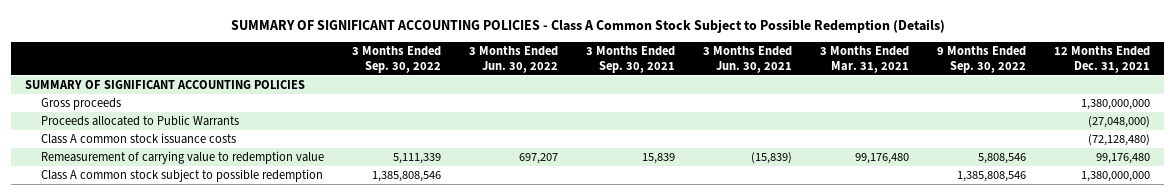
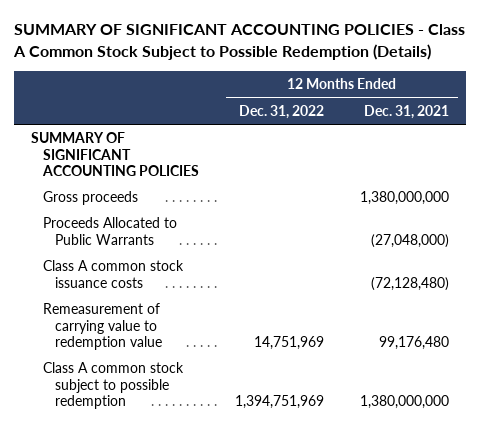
- | 3 Months Ended Sep. 30, 2022 | 3 Months Ended Jun. 30, 2022 | 3 Months Ended Sep. 30, 2021 | 3 Months Ended Jun. 30, 2021 | 3 Months Ended Mar. 31, 2021 | 9 Months Ended Sep. 30, 2022 | 12 Months Ended Dec. 31, 2021
+ | 12 Months Ended Dec. 31, 2022 | 12 Months Ended Dec. 31, 2021
- Proceeds allocated to Public Warrants | | | | | | | (27,048,000)
+ Proceeds Allocated to Public Warrants | | (27,048,000)

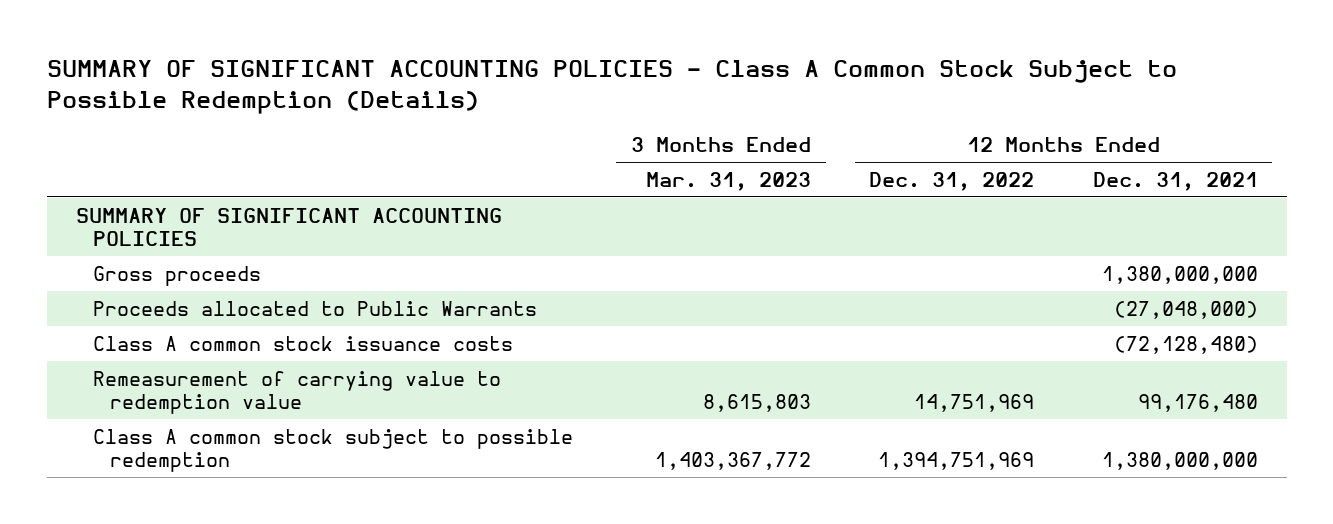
- | 12 Months Ended Dec. 31, 2022 | 12 Months Ended Dec. 31, 2021
+ | 3 Months Ended Mar. 31, 2023 | 12 Months Ended Dec. 31, 2022 | 12 Months Ended Dec. 31, 2021
- Proceeds Allocated to Public Warrants | | (27,048,000)
+ Proceeds allocated to Public Warrants | | | (27,048,000)

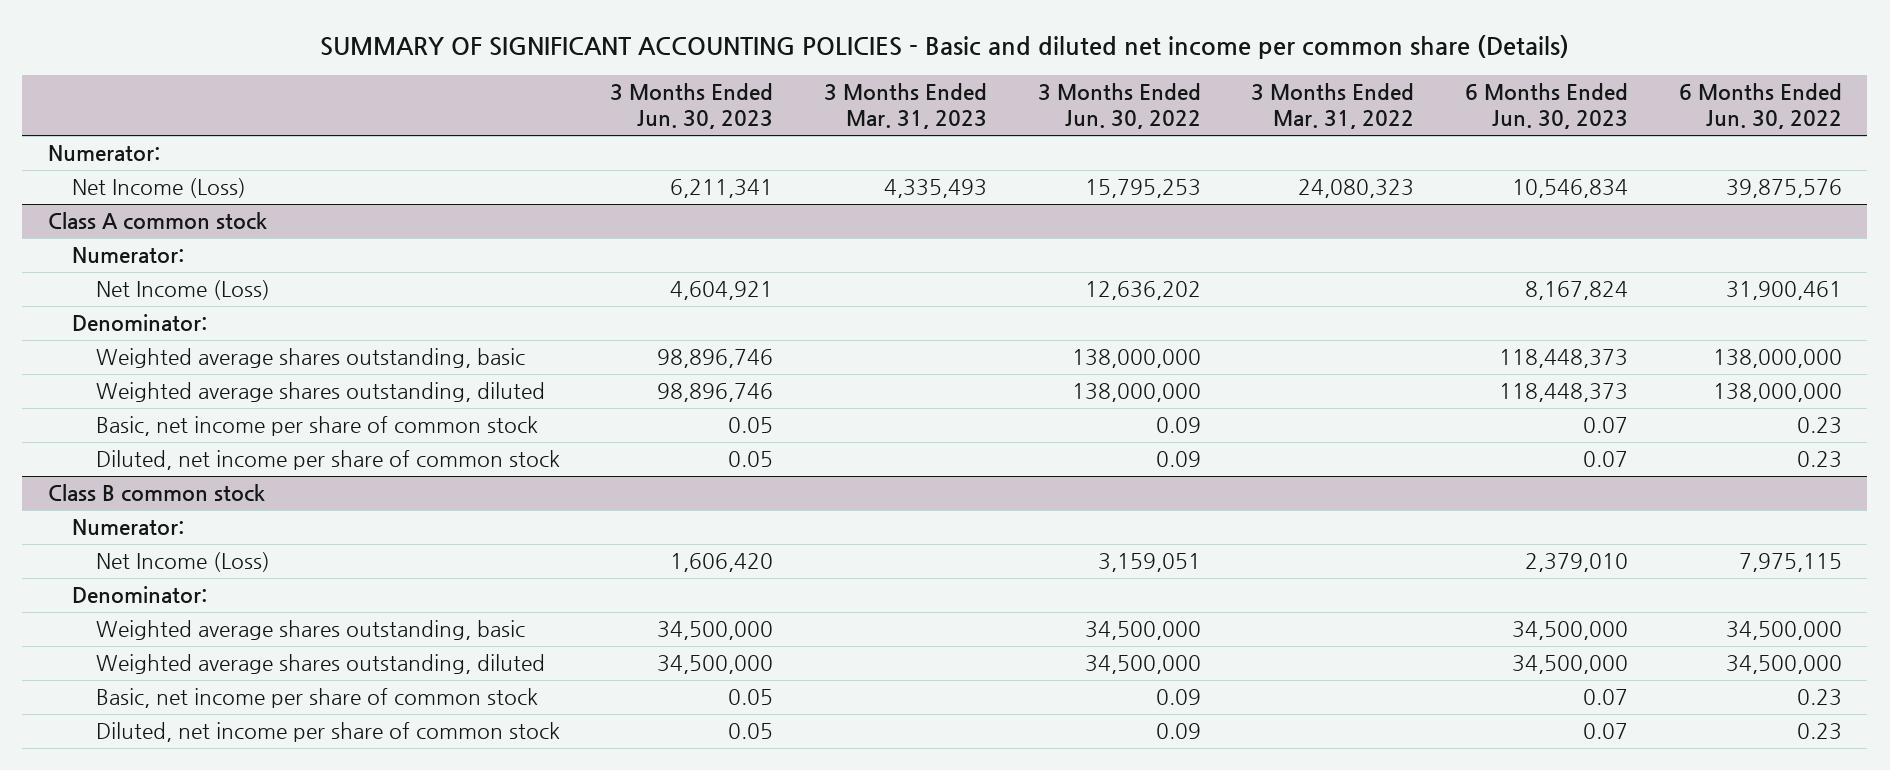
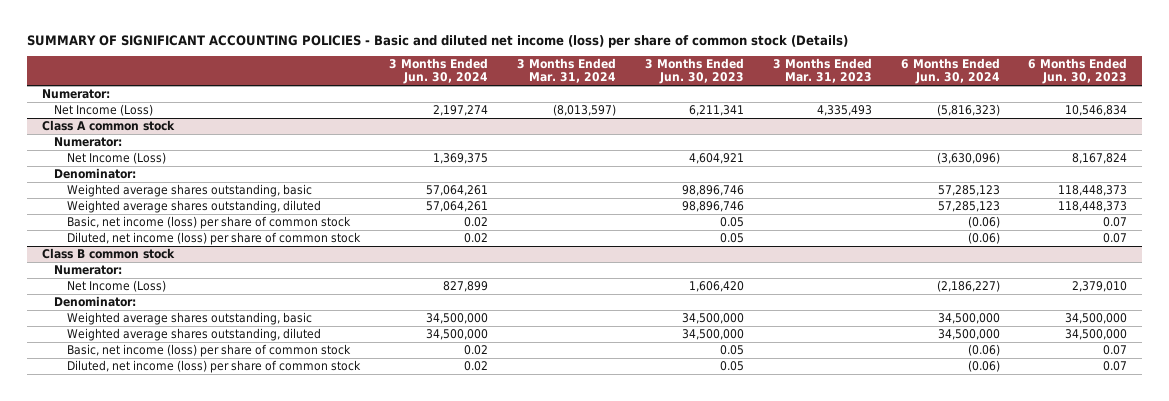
- SUMMARY OF SIGNIFICANT ACCOUNTING POLICIES - Basic and diluted net income per common share (Details)
+ SUMMARY OF SIGNIFICANT ACCOUNTING POLICIES - Basic and diluted net income (loss) per share of common stock (Details)
- | 3 Months Ended Jun. 30, 2023 | 3 Months Ended Mar. 31, 2023 | 3 Months Ended Jun. 30, 2022 | 3 Months Ended Mar. 31, 2022 | 6 Months Ended Jun. 30, 2023 | 6 Months Ended Jun. 30, 2022
+ | 3 Months Ended Jun. 30, 2024 | 3 Months Ended Mar. 31, 2024 | 3 Months Ended Jun. 30, 2023 | 3 Months Ended Mar. 31, 2023 | 6 Months Ended Jun. 30, 2024 | 6 Months Ended Jun. 30, 2023
@ Class A common stock
- Basic, net income per share of common stock | 0.05 | | 0.09 | | 0.07 | 0.23
- Diluted, net income per share of common stock | 0.05 | | 0.09 | | 0.07 | 0.23
+ Basic, net income (loss) per share of common stock | 0.02 | | 0.05 | | (0.06) | 0.07
+ Diluted, net income (loss) per share of common stock | 0.02 | | 0.05 | | (0.06) | 0.07
@ Class B common stock
- Basic, net income per share of common stock | 0.05 | | 0.09 | | 0.07 | 0.23
- Diluted, net income per share of common stock | 0.05 | | 0.09 | | 0.07 | 0.23
+ Basic, net income (loss) per share of common stock | 0.02 | | 0.05 | | (0.06) | 0.07
+ Diluted, net income (loss) per share of common stock | 0.02 | | 0.05 | | (0.06) | 0.07

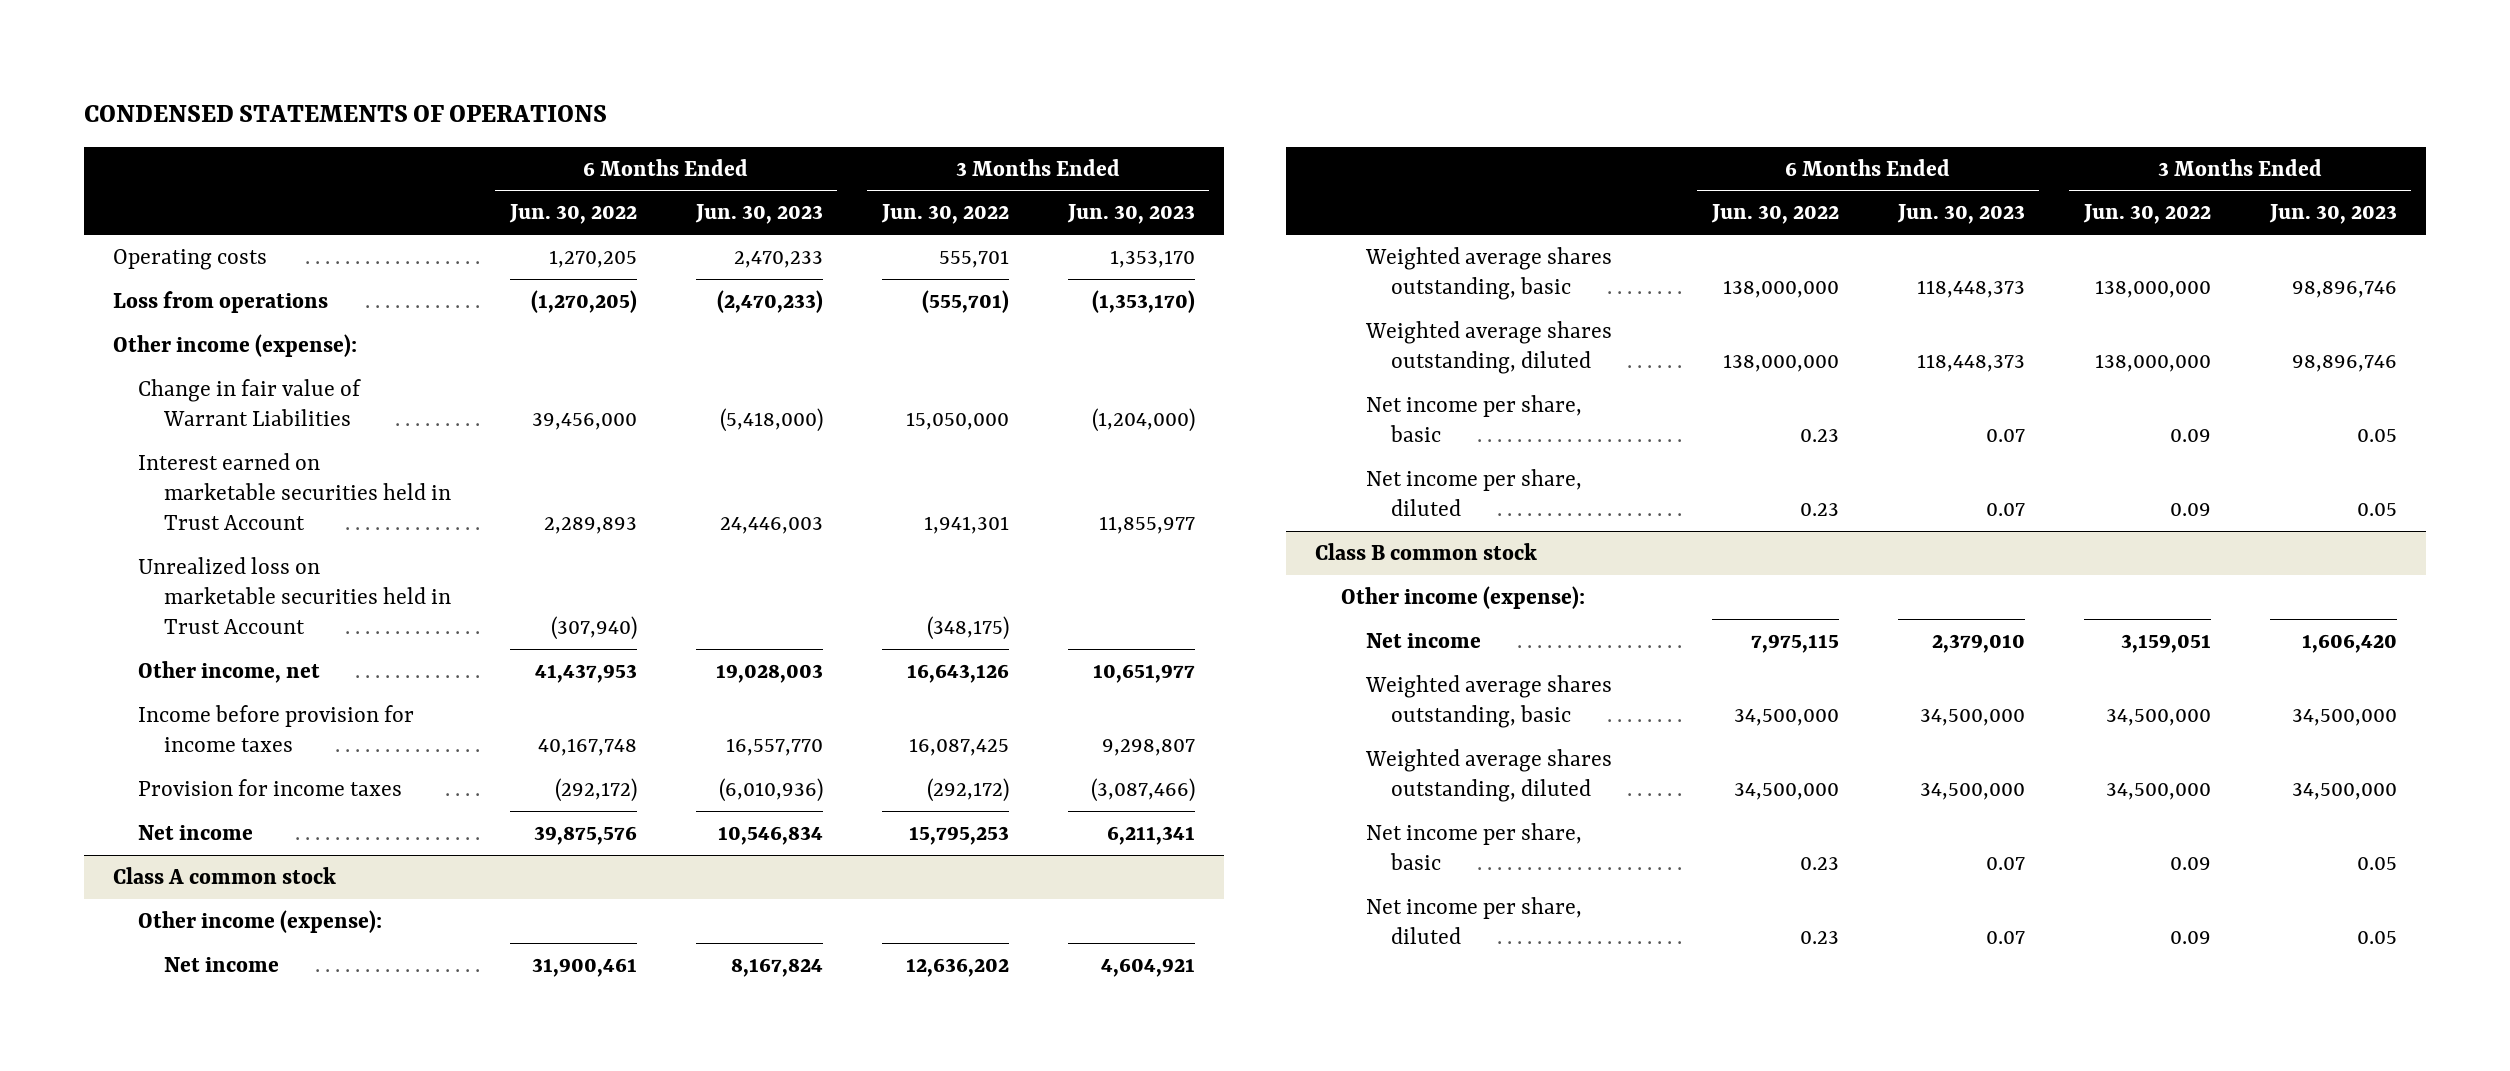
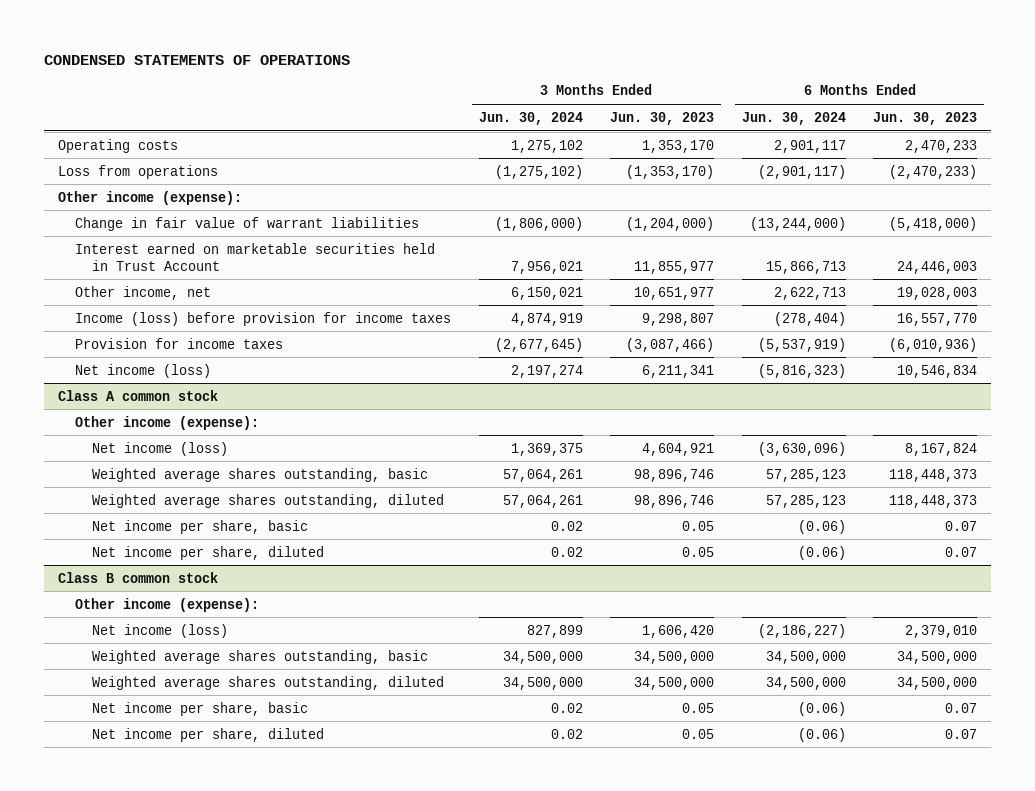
- | 6 Months Ended Jun. 30, 2022 | 6 Months Ended Jun. 30, 2023 | 3 Months Ended Jun. 30, 2022 | 3 Months Ended Jun. 30, 2023
+ | 3 Months Ended Jun. 30, 2024 | 3 Months Ended Jun. 30, 2023 | 6 Months Ended Jun. 30, 2024 | 6 Months Ended Jun. 30, 2023
- Change in fair value of Warrant Liabilities | 39,456,000 | (5,418,000) | 15,050,000 | (1,204,000)
+ Change in fair value of warrant liabilities | (1,806,000) | (1,204,000) | (13,244,000) | (5,418,000)
- Unrealized loss on marketable securities held in Trust Account | (307,940) | | (348,175) |
- Income before provision for income taxes | 40,167,748 | 16,557,770 | 16,087,425 | 9,298,807
+ Income (loss) before provision for income taxes | 4,874,919 | 9,298,807 | (278,404) | 16,557,770
- Net income | 39,875,576 | 10,546,834 | 15,795,253 | 6,211,341
+ Net income (loss) | 2,197,274 | 6,211,341 | (5,816,323) | 10,546,834
@ Class A common stock
- Net income | 31,900,461 | 8,167,824 | 12,636,202 | 4,604,921
+ Net income (loss) | 1,369,375 | 4,604,921 | (3,630,096) | 8,167,824
@ Class B common stock
- Net income | 7,975,115 | 2,379,010 | 3,159,051 | 1,606,420
+ Net income (loss) | 827,899 | 1,606,420 | (2,186,227) | 2,379,010

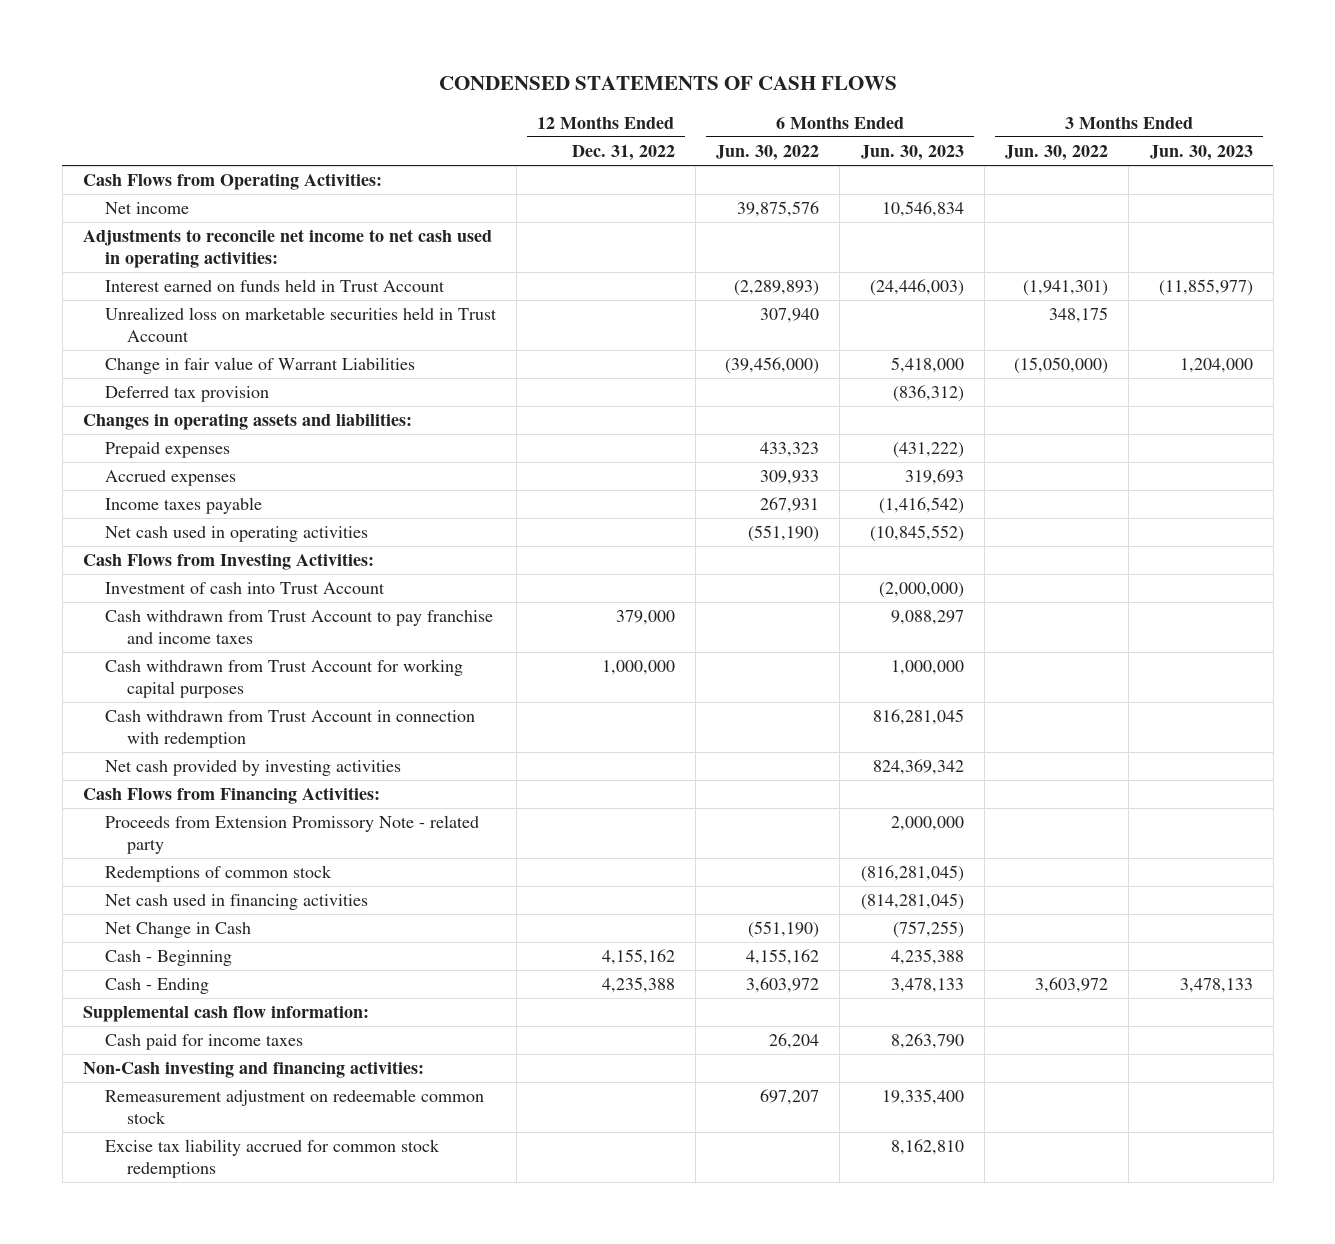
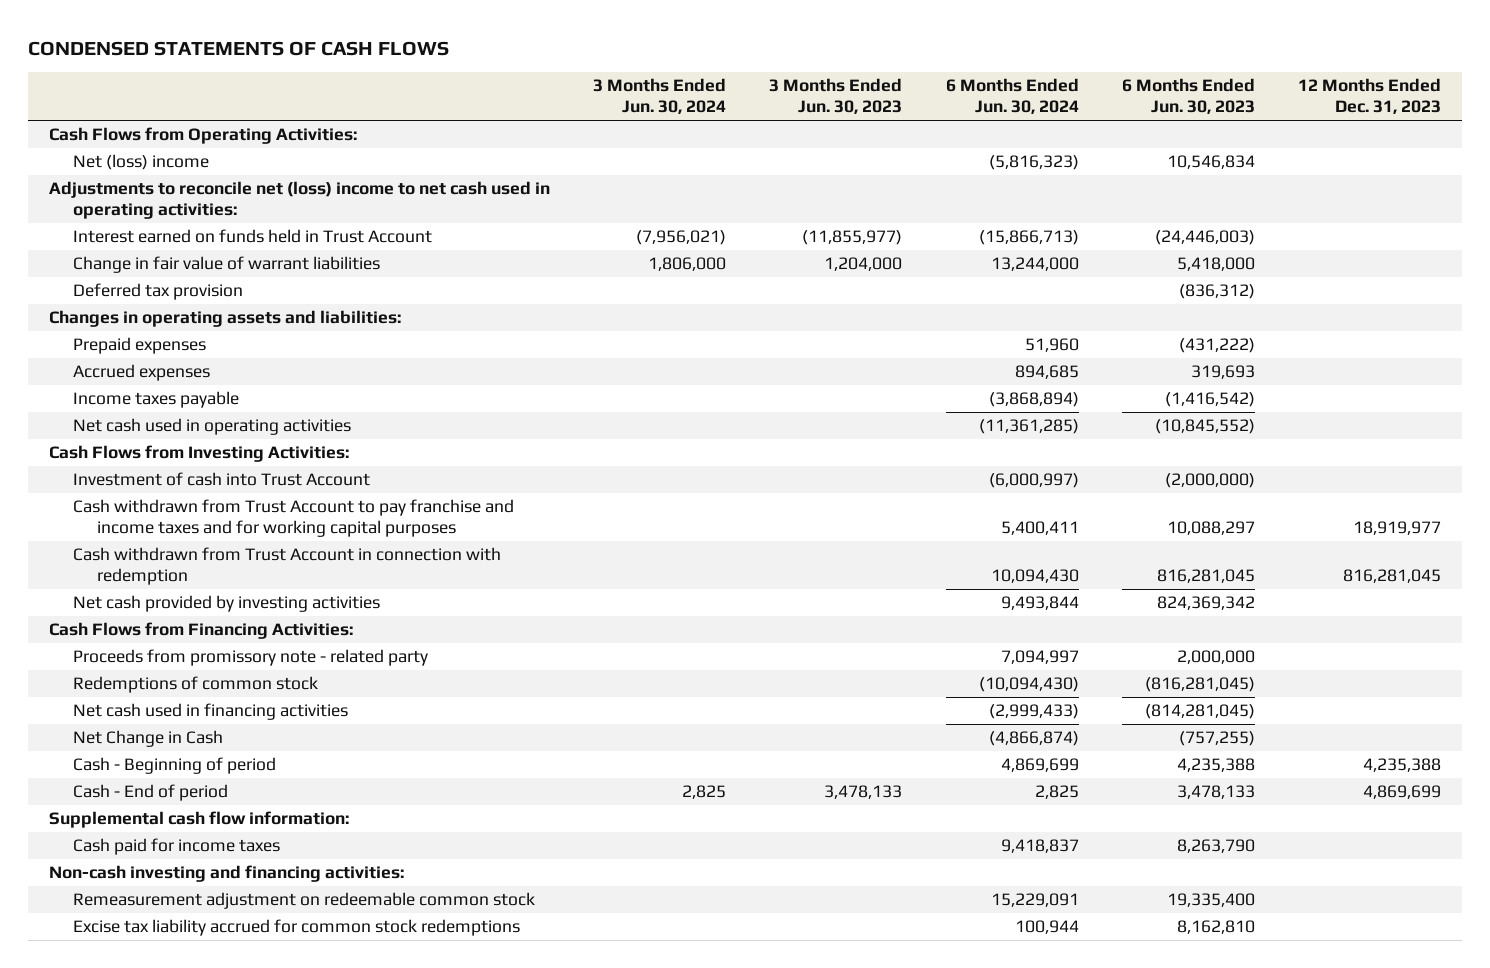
- | 12 Months Ended Dec. 31, 2022 | 6 Months Ended Jun. 30, 2022 | 6 Months Ended Jun. 30, 2023 | 3 Months Ended Jun. 30, 2022 | 3 Months Ended Jun. 30, 2023
+ | 3 Months Ended Jun. 30, 2024 | 3 Months Ended Jun. 30, 2023 | 6 Months Ended Jun. 30, 2024 | 6 Months Ended Jun. 30, 2023 | 12 Months Ended Dec. 31, 2023
- Net income | | 39,875,576 | 10,546,834 | |
- Adjustments to reconcile net income to net cash used in operating activities:
+ Net (loss) income | | | (5,816,323) | 10,546,834 |
+ Adjustments to reconcile net (loss) income to net cash used in operating activities:
- Unrealized loss on marketable securities held in Trust Account | | 307,940 | | 348,175 |
- Change in fair value of Warrant Liabilities | | (39,456,000) | 5,418,000 | (15,050,000) | 1,204,000
+ Change in fair value of warrant liabilities | 1,806,000 | 1,204,000 | 13,244,000 | 5,418,000 |
- Cash withdrawn from Trust Account to pay franchise and income taxes | 379,000 | | 9,088,297 | |
- Cash withdrawn from Trust Account for working capital purposes | 1,000,000 | | 1,000,000 | |
+ Cash withdrawn from Trust Account to pay franchise and income taxes and for working capital purposes | | | 5,400,411 | 10,088,297 | 18,919,977
- Proceeds from Extension Promissory Note - related party | | | 2,000,000 | |
+ Proceeds from promissory note - related party | | | 7,094,997 | 2,000,000 |
- Cash - Beginning | 4,155,162 | 4,155,162 | 4,235,388 | |
- Cash - Ending | 4,235,388 | 3,603,972 | 3,478,133 | 3,603,972 | 3,478,133
+ Cash - Beginning of period | | | 4,869,699 | 4,235,388 | 4,235,388
+ Cash - End of period | 2,825 | 3,478,133 | 2,825 | 3,478,133 | 4,869,699
- Non-Cash investing and financing activities:
+ Non-cash investing and financing activities:

